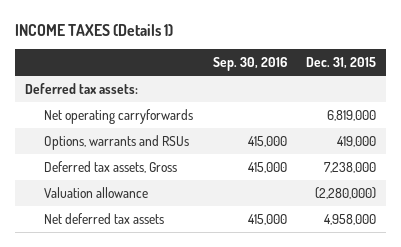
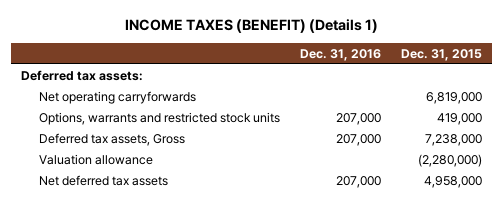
- INCOME TAXES (Details 1)
+ INCOME TAXES (BENEFIT) (Details 1)
- | Sep. 30, 2016 | Dec. 31, 2015
+ | Dec. 31, 2016 | Dec. 31, 2015
- Options, warrants and RSUs | 415,000 | 419,000
+ Options, warrants and restricted stock units | 207,000 | 419,000

